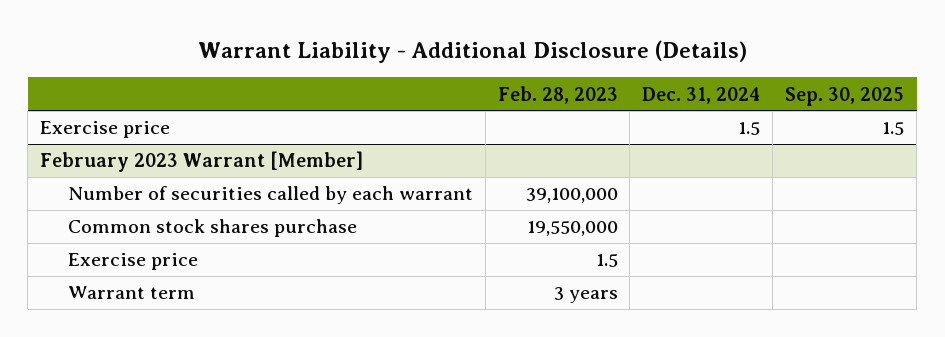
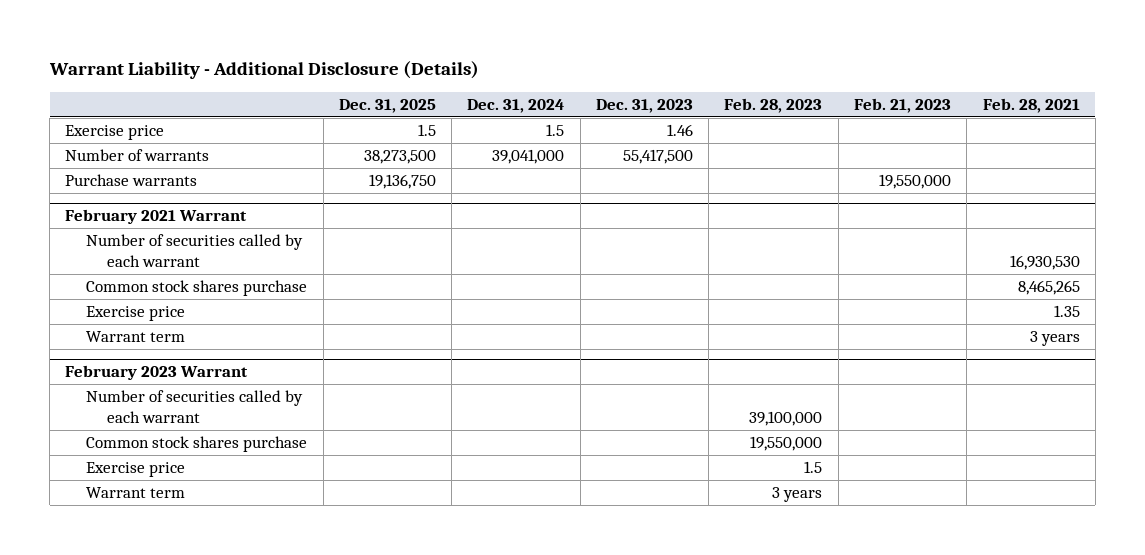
- | Feb. 28, 2023 | Dec. 31, 2024 | Sep. 30, 2025
+ | Dec. 31, 2025 | Dec. 31, 2024 | Dec. 31, 2023 | Feb. 28, 2023 | Feb. 21, 2023 | Feb. 28, 2021
- February 2023 Warrant [Member]
+ Number of warrants | 38,273,500 | 39,041,000 | 55,417,500 | | |
+ Purchase warrants | 19,136,750 | | | | 19,550,000 |
+ February 2021 Warrant
+ Number of securities called by each warrant | | | | | | 16,930,530
+ Common stock shares purchase | | | | | | 8,465,265
+ Exercise price | | | | | | 1.35
+ Warrant term | | | | | | 3 years
+ February 2023 Warrant

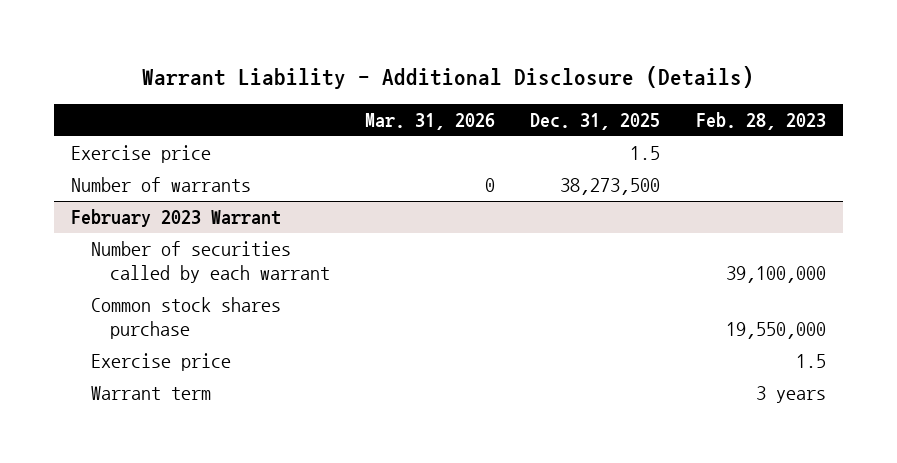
- | Dec. 31, 2025 | Dec. 31, 2024 | Dec. 31, 2023 | Feb. 28, 2023 | Feb. 21, 2023 | Feb. 28, 2021
+ | Mar. 31, 2026 | Dec. 31, 2025 | Feb. 28, 2023
- Purchase warrants | 19,136,750 | | | | 19,550,000 |
- February 2021 Warrant
- Number of securities called by each warrant | | | | | | 16,930,530
- Common stock shares purchase | | | | | | 8,465,265
- Exercise price | | | | | | 1.35
- Warrant term | | | | | | 3 years

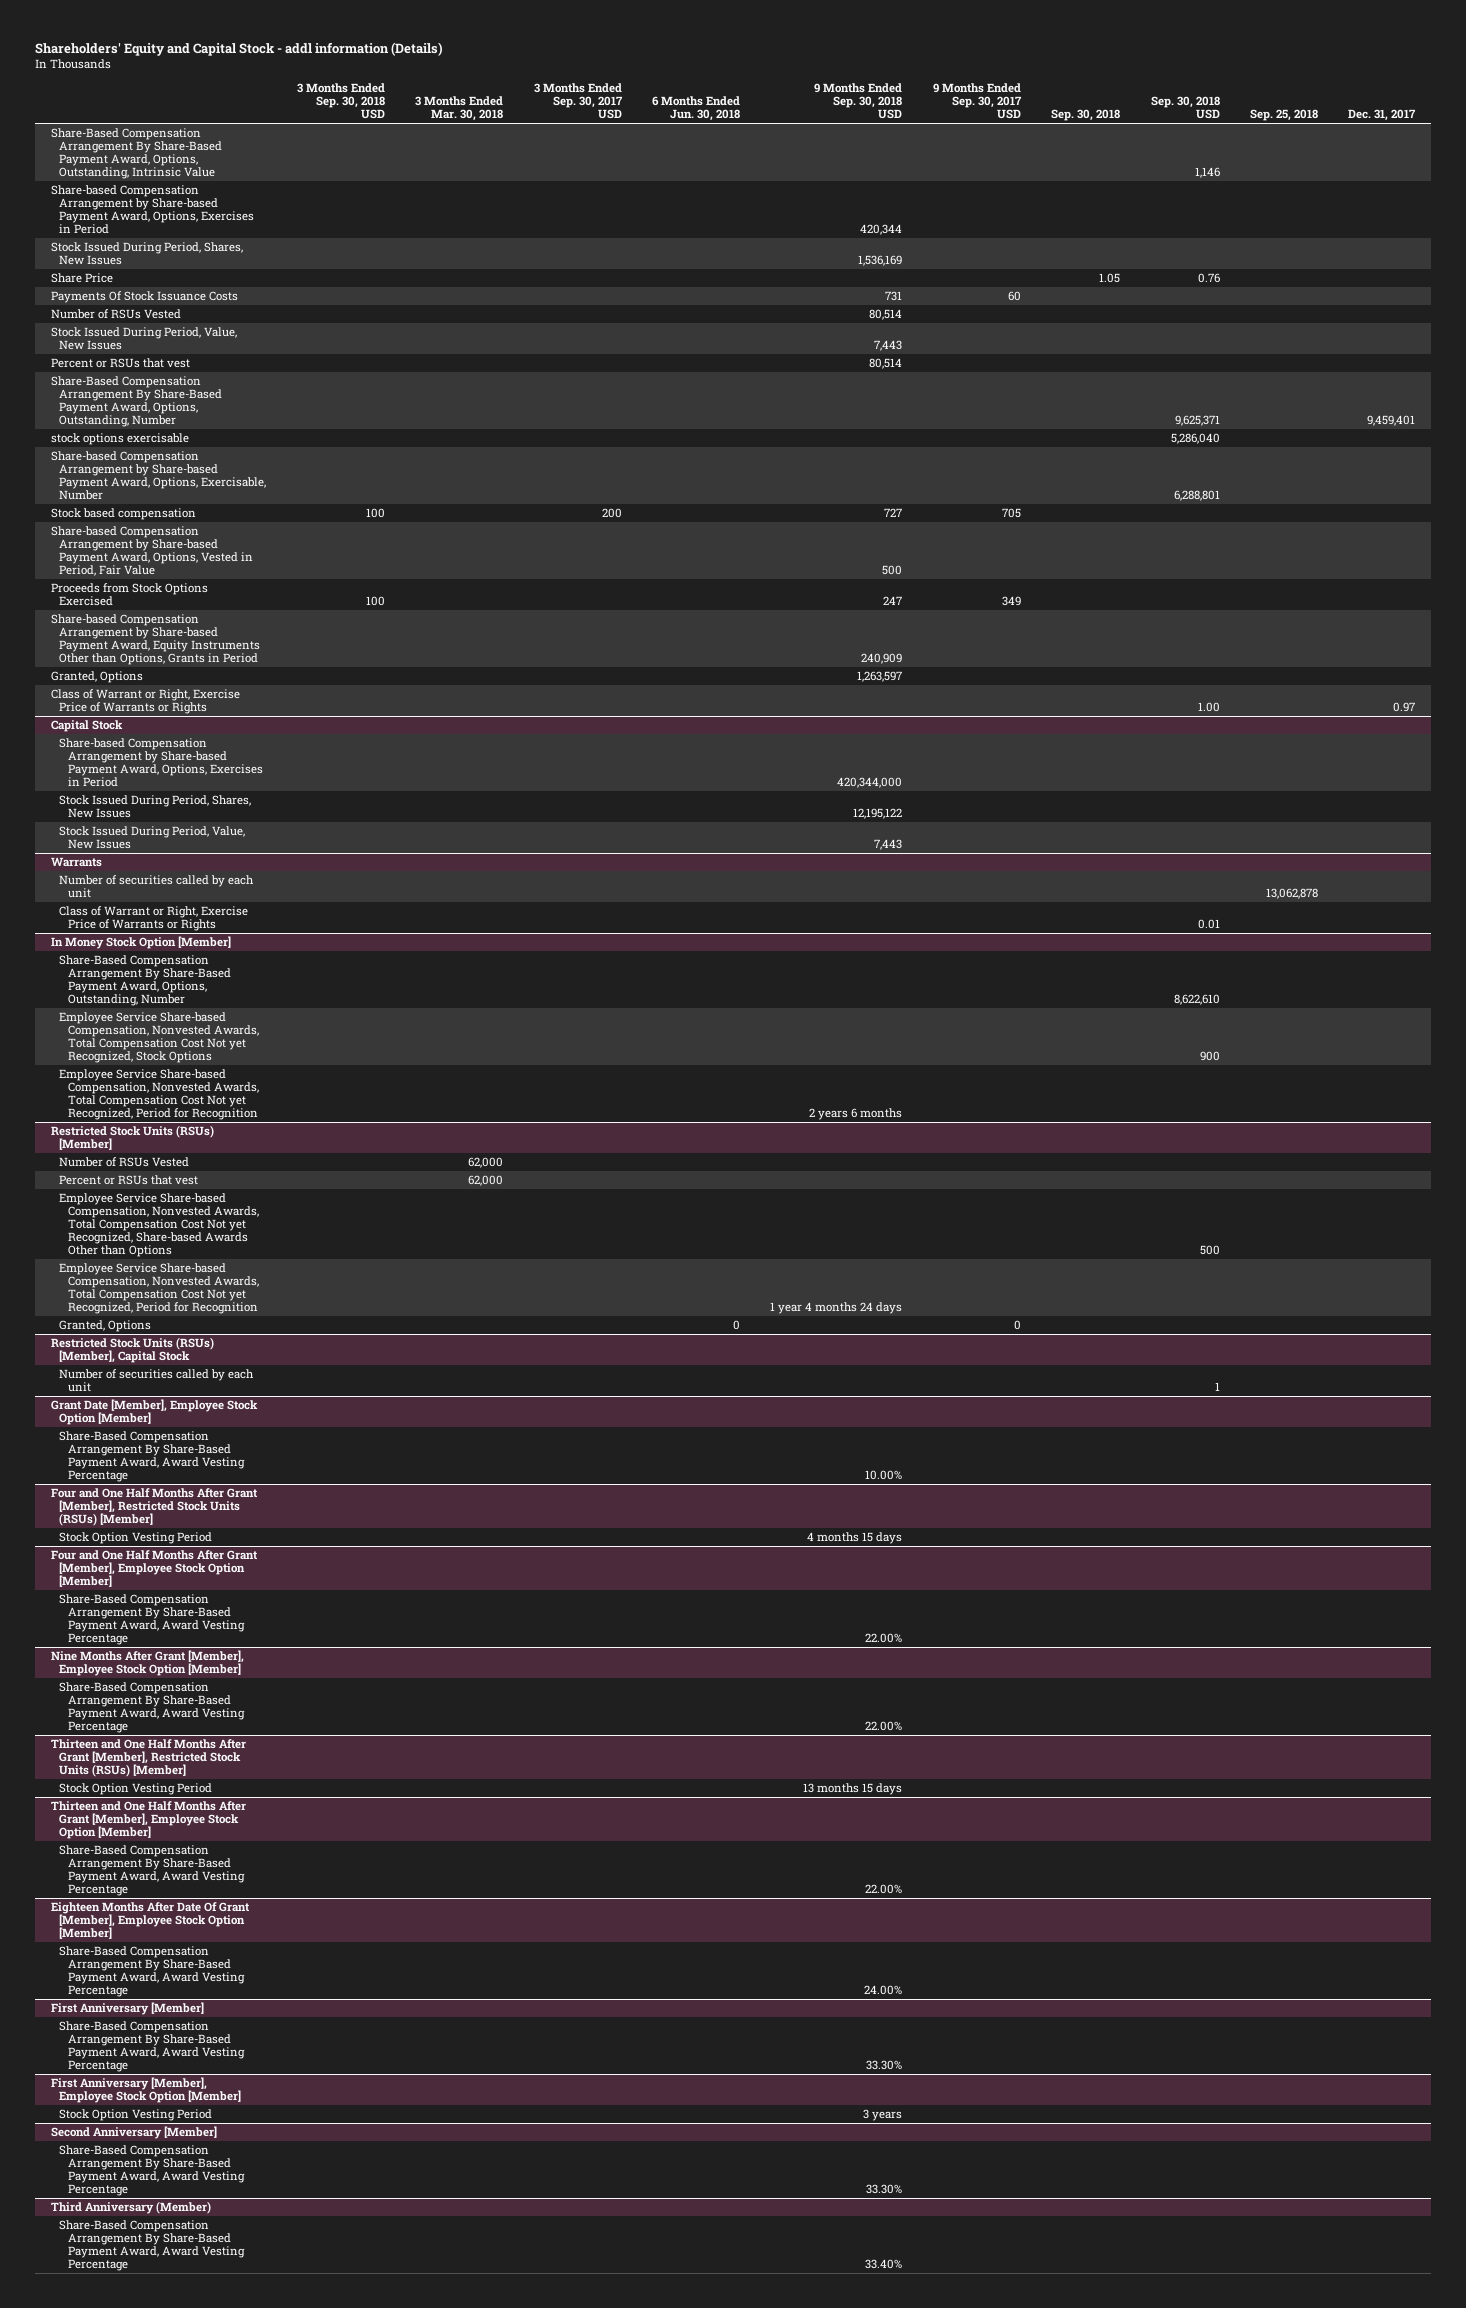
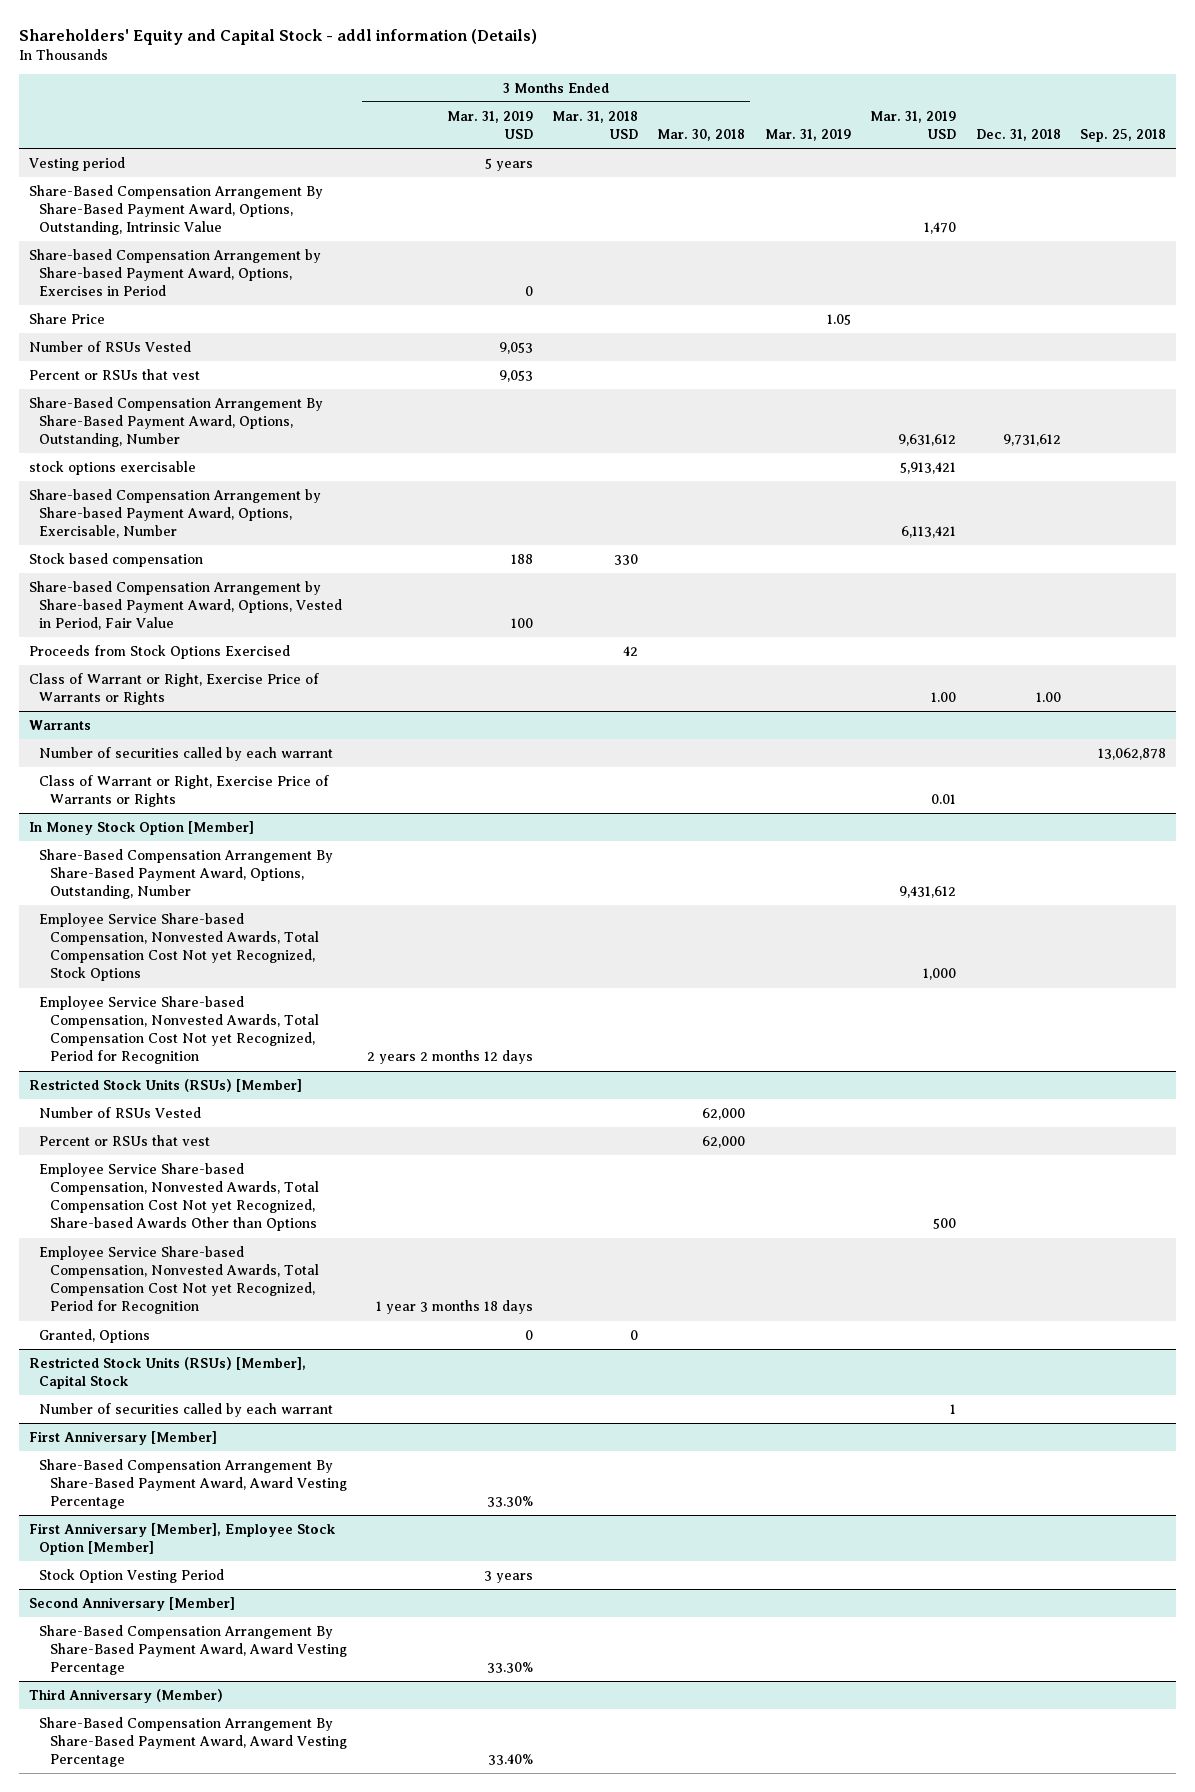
- | 3 Months Ended Sep. 30, 2018 USD | 3 Months Ended Mar. 30, 2018 | 3 Months Ended Sep. 30, 2017 USD | 6 Months Ended Jun. 30, 2018 | 9 Months Ended Sep. 30, 2018 USD | 9 Months Ended Sep. 30, 2017 USD | Sep. 30, 2018 | Sep. 30, 2018 USD | Sep. 25, 2018 | Dec. 31, 2017
+ | 3 Months Ended Mar. 31, 2019 USD | 3 Months Ended Mar. 31, 2018 USD | 3 Months Ended Mar. 30, 2018 | Mar. 31, 2019 | Mar. 31, 2019 USD | Dec. 31, 2018 | Sep. 25, 2018
+ Vesting period | 5 years | | | | | |
- Stock Issued During Period, Shares, New Issues | | | | | 1,536,169 | | | | |
- Payments Of Stock Issuance Costs | | | | | 731 | 60 | | | |
- Stock Issued During Period, Value, New Issues | | | | | 7,443 | | | | |
- Share-based Compensation Arrangement by Share-based Payment Award, Equity Instruments Other than Options, Grants in Period | | | | | 240,909 | | | | |
- Granted, Options | | | | | 1,263,597 | | | | |
- Capital Stock
- Share-based Compensation Arrangement by Share-based Payment Award, Options, Exercises in Period | | | | | 420,344,000 | | | | |
- Stock Issued During Period, Shares, New Issues | | | | | 12,195,122 | | | | |
- Stock Issued During Period, Value, New Issues | | | | | 7,443 | | | | |
@ Warrants
- Number of securities called by each unit | | | | | | | | | 13,062,878 |
+ Number of securities called by each warrant | | | | | | | 13,062,878
@ Restricted Stock Units (RSUs) [Member], Capital Stock
- Number of securities called by each unit | | | | | | | | 1 | |
- Grant Date [Member], Employee Stock Option [Member]
- Share-Based Compensation Arrangement By Share-Based Payment Award, Award Vesting Percentage | | | | | 10.00% | | | | |
- Four and One Half Months After Grant [Member], Restricted Stock Units (RSUs) [Member]
- Stock Option Vesting Period | | | | | 4 months 15 days | | | | |
- Four and One Half Months After Grant [Member], Employee Stock Option [Member]
- Share-Based Compensation Arrangement By Share-Based Payment Award, Award Vesting Percentage | | | | | 22.00% | | | | |
- Nine Months After Grant [Member], Employee Stock Option [Member]
- Share-Based Compensation Arrangement By Share-Based Payment Award, Award Vesting Percentage | | | | | 22.00% | | | | |
- Thirteen and One Half Months After Grant [Member], Restricted Stock Units (RSUs) [Member]
- Stock Option Vesting Period | | | | | 13 months 15 days | | | | |
- Thirteen and One Half Months After Grant [Member], Employee Stock Option [Member]
- Share-Based Compensation Arrangement By Share-Based Payment Award, Award Vesting Percentage | | | | | 22.00% | | | | |
- Eighteen Months After Date Of Grant [Member], Employee Stock Option [Member]
- Share-Based Compensation Arrangement By Share-Based Payment Award, Award Vesting Percentage | | | | | 24.00% | | | | |
@ Restricted Stock Units (RSUs) [Member], Capital Stock
+ Number of securities called by each warrant | | | | | 1 | |

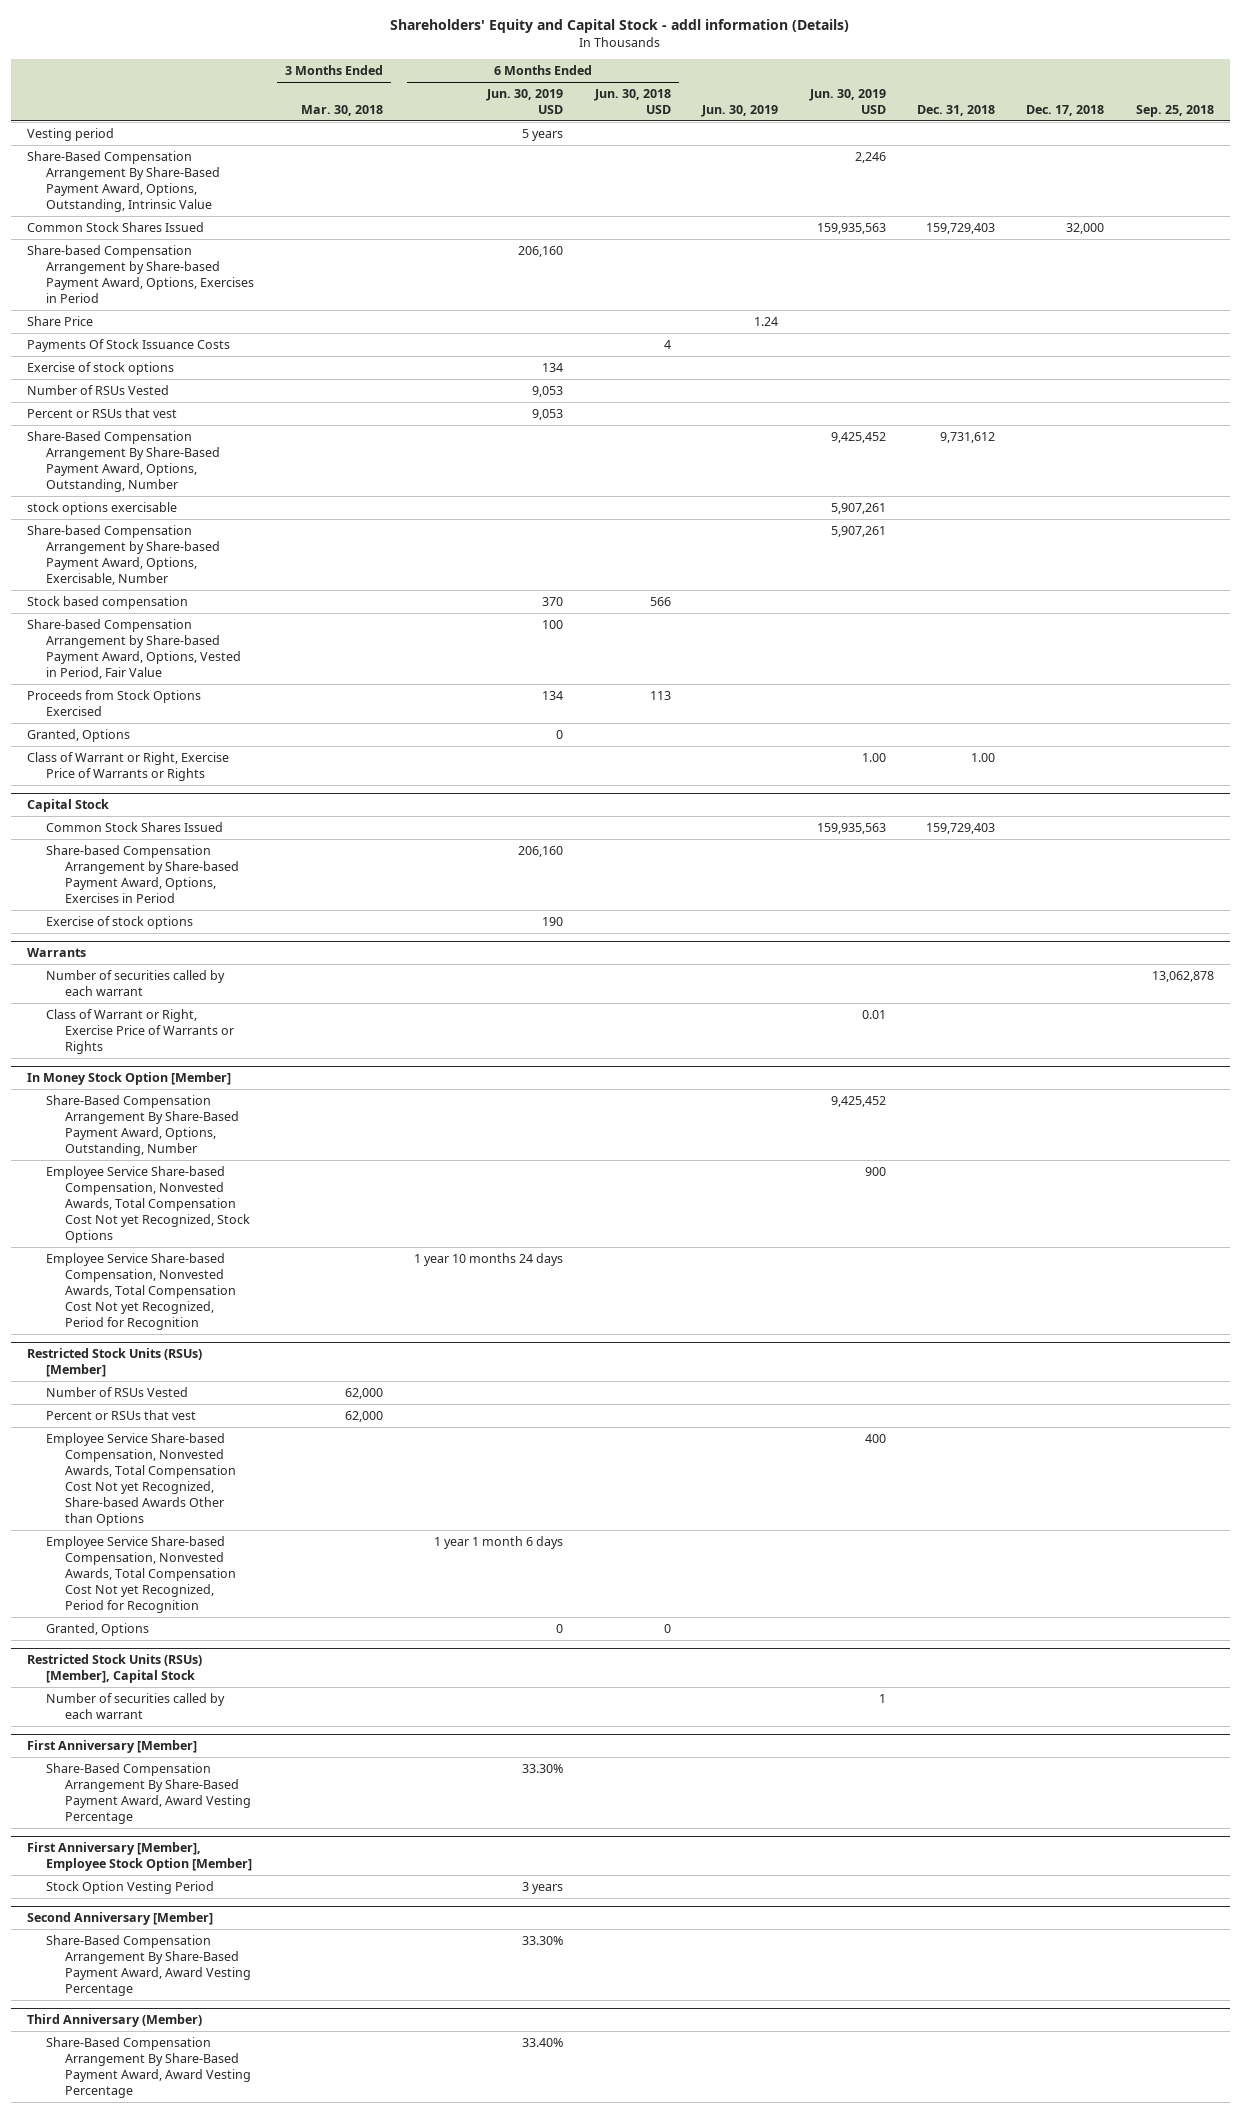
- | 3 Months Ended Mar. 31, 2019 USD | 3 Months Ended Mar. 31, 2018 USD | 3 Months Ended Mar. 30, 2018 | Mar. 31, 2019 | Mar. 31, 2019 USD | Dec. 31, 2018 | Sep. 25, 2018
+ | 3 Months Ended Mar. 30, 2018 | 6 Months Ended Jun. 30, 2019 USD | 6 Months Ended Jun. 30, 2018 USD | Jun. 30, 2019 | Jun. 30, 2019 USD | Dec. 31, 2018 | Dec. 17, 2018 | Sep. 25, 2018
+ Common Stock Shares Issued | | | | | 159,935,563 | 159,729,403 | 32,000 |
+ Payments Of Stock Issuance Costs | | | 4 | | | | |
+ Exercise of stock options | | 134 | | | | | |
+ Granted, Options | | 0 | | | | | |
+ Capital Stock
+ Common Stock Shares Issued | | | | | 159,935,563 | 159,729,403 | |
+ Share-based Compensation Arrangement by Share-based Payment Award, Options, Exercises in Period | | 206,160 | | | | | |
+ Exercise of stock options | | 190 | | | | | |

